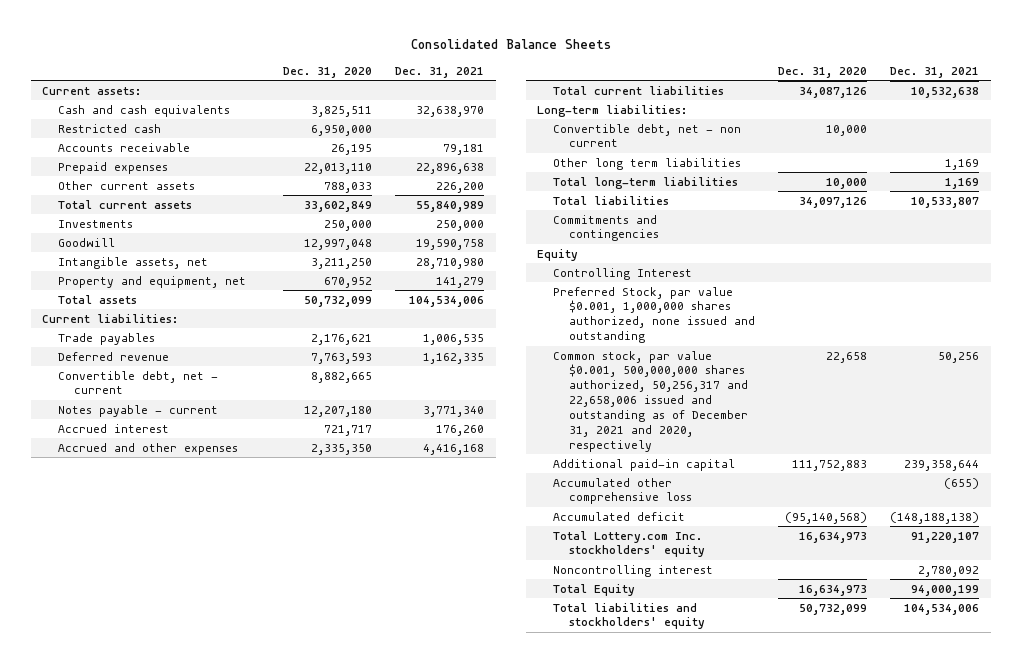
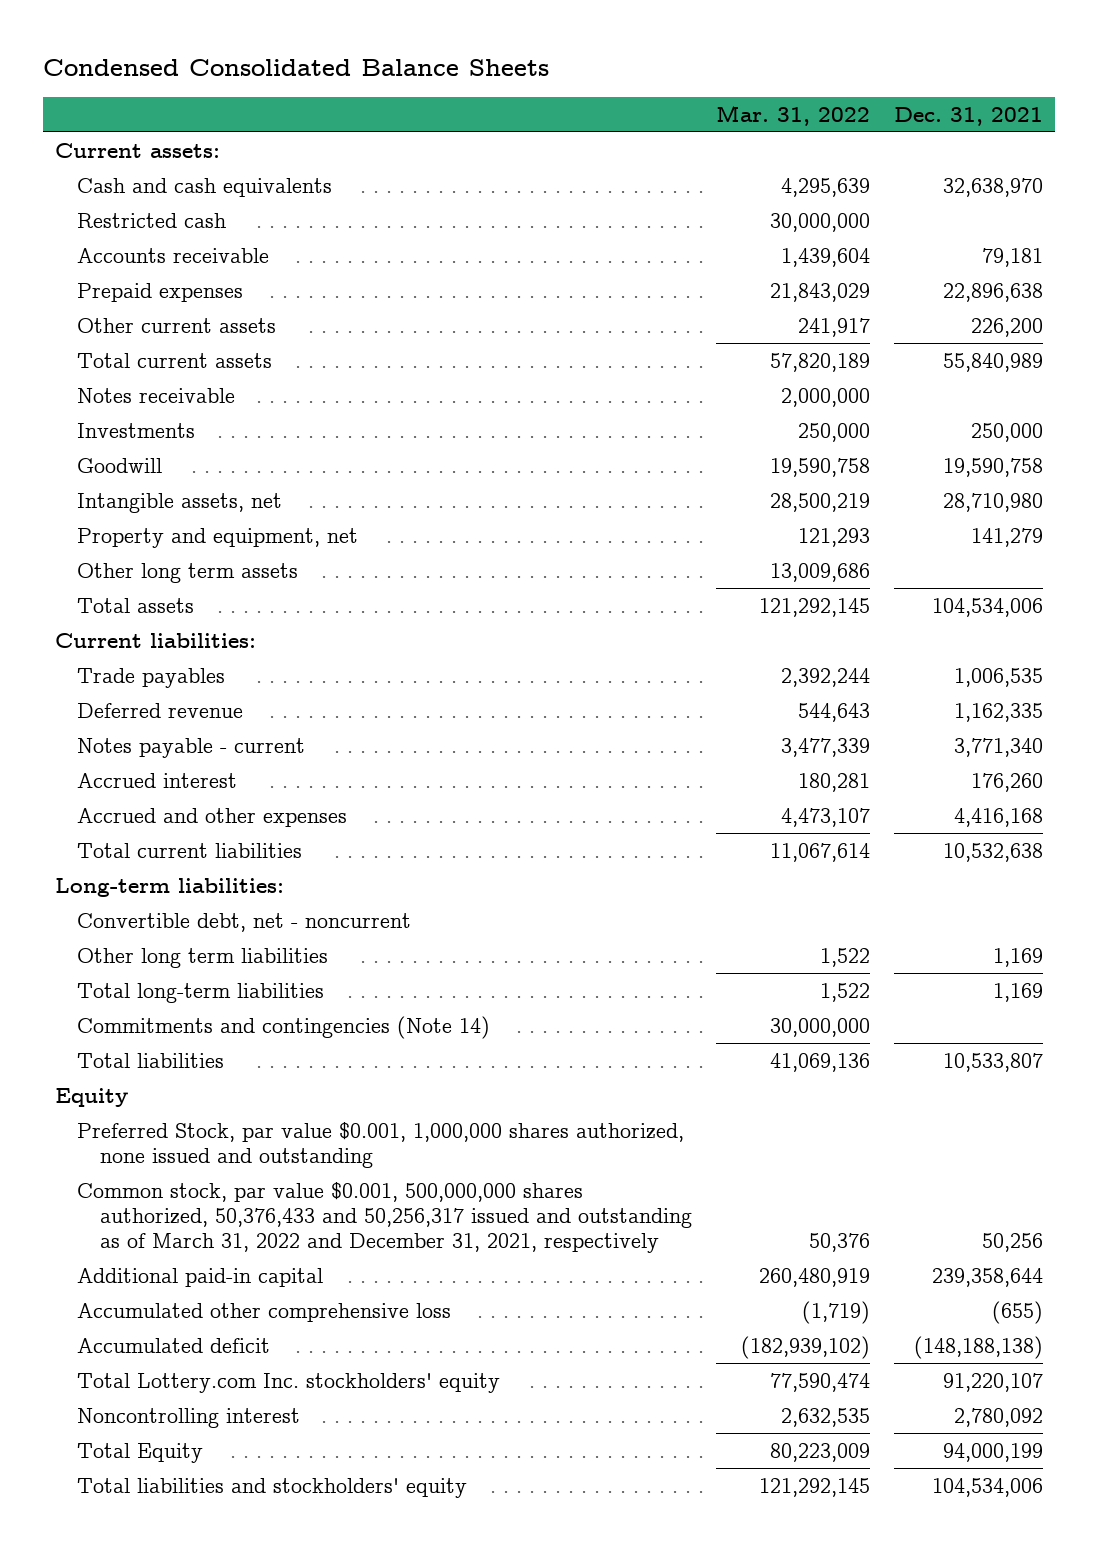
- Consolidated Balance Sheets
+ Condensed Consolidated Balance Sheets
- | Dec. 31, 2020 | Dec. 31, 2021
+ | Mar. 31, 2022 | Dec. 31, 2021
+ Notes receivable | 2,000,000 |
+ Other long term assets | 13,009,686 |
- Convertible debt, net - current | 8,882,665 |
- Convertible debt, net - non current | 10,000 |
+ Convertible debt, net - noncurrent
+ Commitments and contingencies (Note 14) | 30,000,000 |
- Commitments and contingencies
- Controlling Interest
- Common stock, par value $0.001, 500,000,000 shares authorized, 50,256,317 and 22,658,006 issued and outstanding as of December 31, 2021 and 2020, respectively | 22,658 | 50,256
+ Common stock, par value $0.001, 500,000,000 shares authorized, 50,376,433 and 50,256,317 issued and outstanding as of March 31, 2022 and December 31, 2021, respectively | 50,376 | 50,256

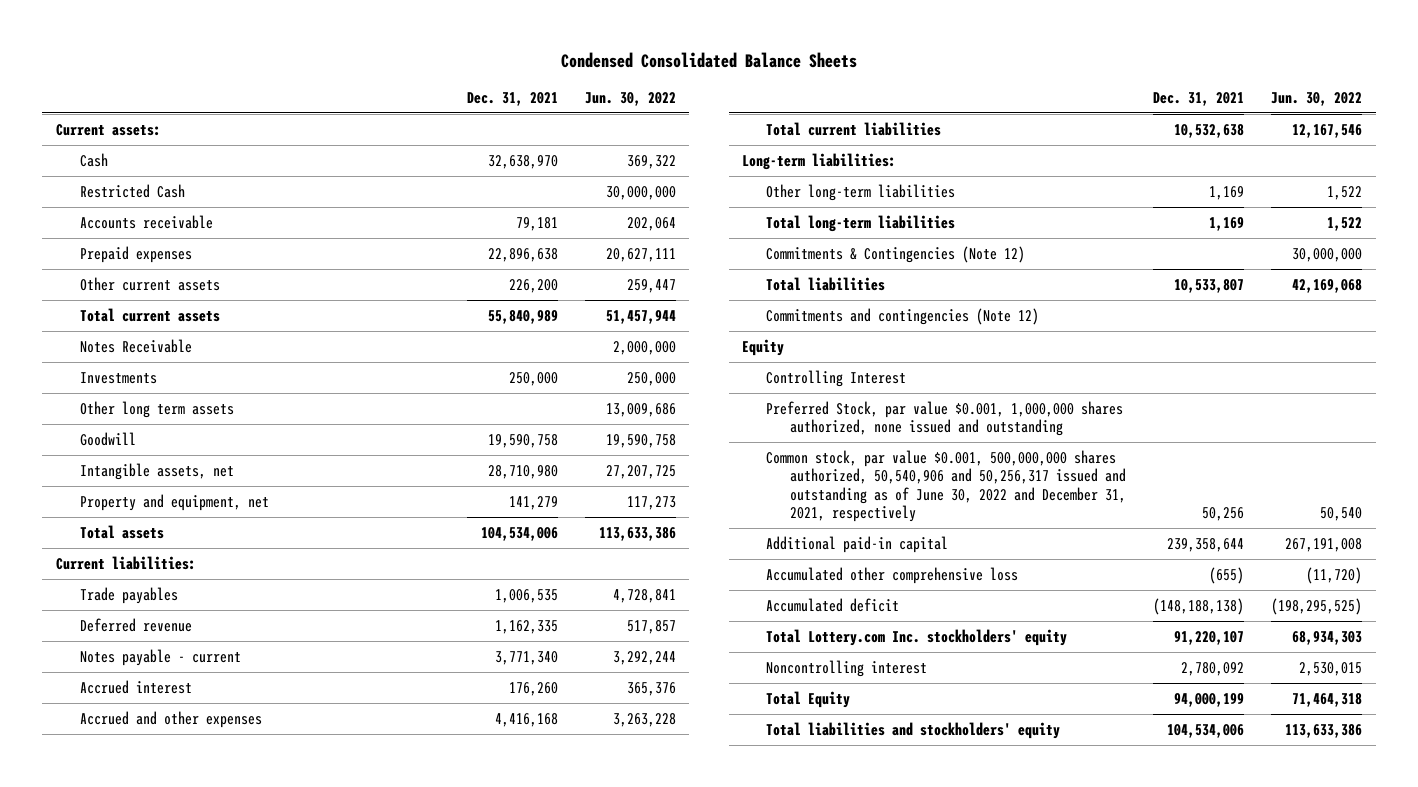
- | Mar. 31, 2022 | Dec. 31, 2021
+ | Dec. 31, 2021 | Jun. 30, 2022
- Cash and cash equivalents | 4,295,639 | 32,638,970
- Restricted cash | 30,000,000 |
+ Cash | 32,638,970 | 369,322
+ Restricted Cash | | 30,000,000
- Notes receivable | 2,000,000 |
+ Notes Receivable | | 2,000,000
moved up: Other long term assets | | 13,009,686
- Convertible debt, net - noncurrent
- Other long term liabilities | 1,522 | 1,169
+ Other long-term liabilities | 1,169 | 1,522
- Commitments and contingencies (Note 14) | 30,000,000 |
+ Commitments & Contingencies (Note 12) | | 30,000,000
+ Commitments and contingencies (Note 12)
+ Controlling Interest
- Common stock, par value $0.001, 500,000,000 shares authorized, 50,376,433 and 50,256,317 issued and outstanding as of March 31, 2022 and December 31, 2021, respectively | 50,376 | 50,256
+ Common stock, par value $0.001, 500,000,000 shares authorized, 50,540,906 and 50,256,317 issued and outstanding as of June 30, 2022 and December 31, 2021, respectively | 50,256 | 50,540

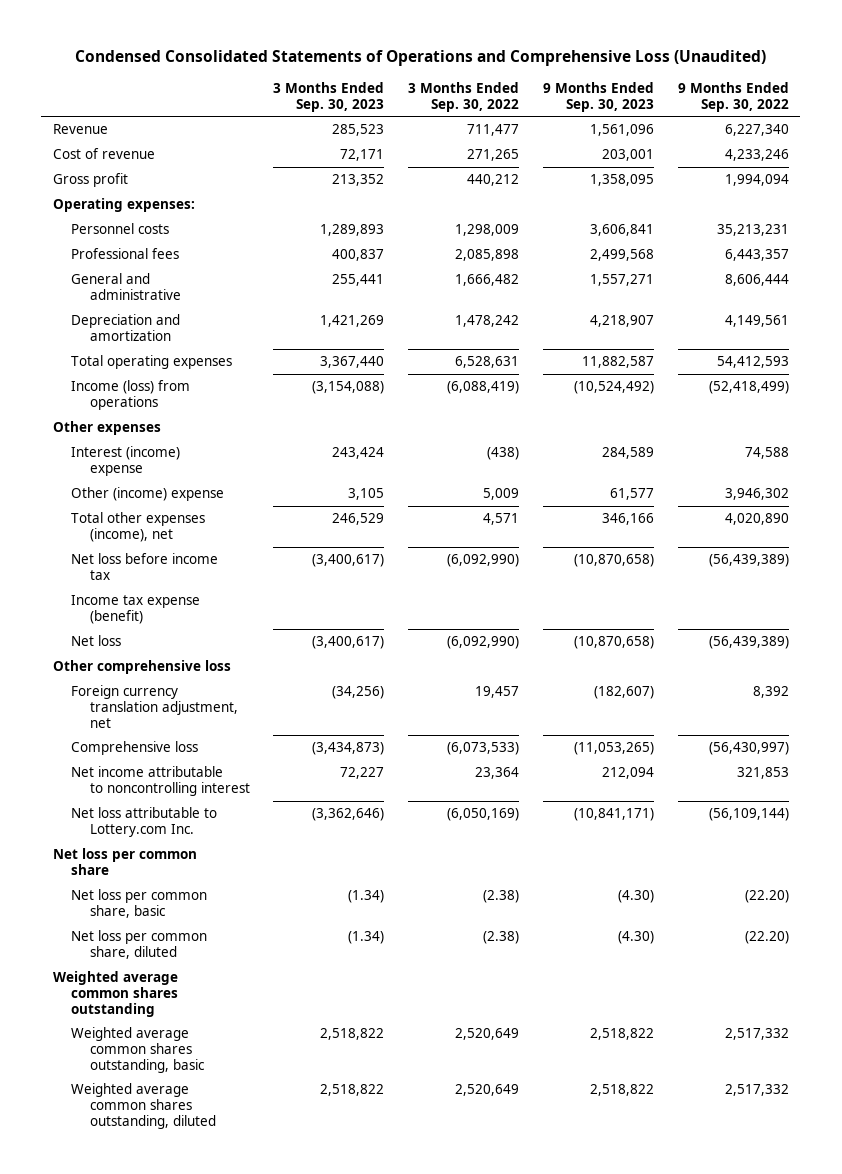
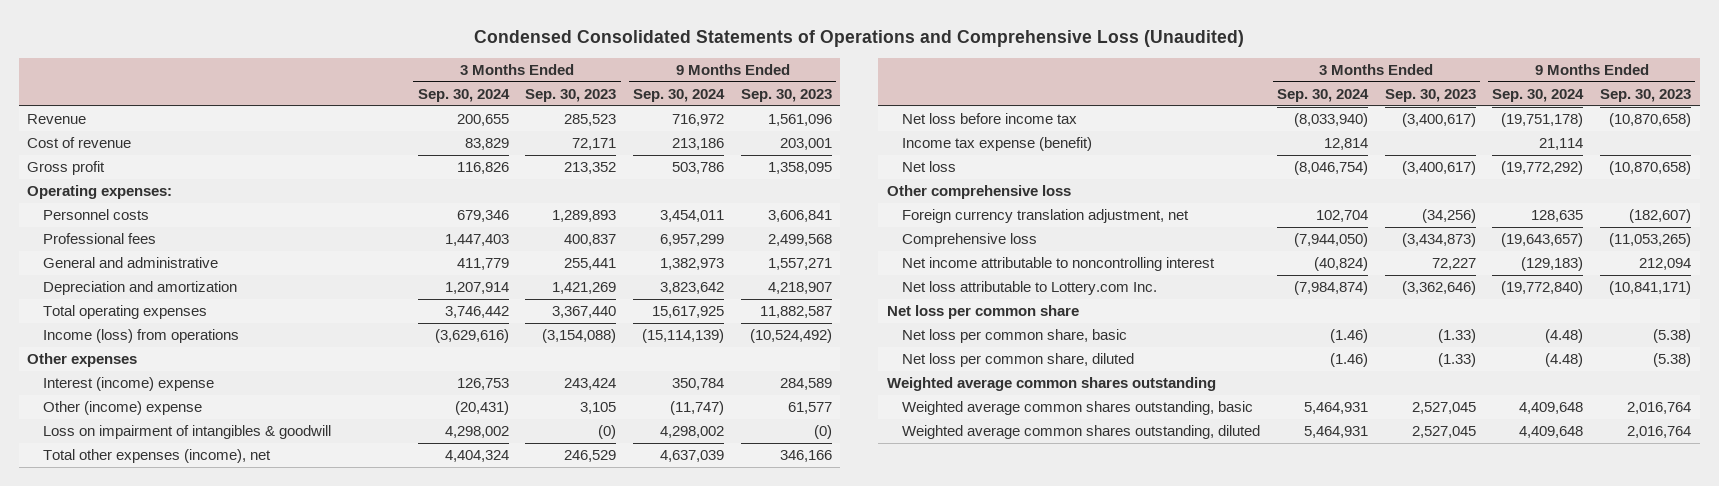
- | 3 Months Ended Sep. 30, 2023 | 3 Months Ended Sep. 30, 2022 | 9 Months Ended Sep. 30, 2023 | 9 Months Ended Sep. 30, 2022
+ | 3 Months Ended Sep. 30, 2024 | 3 Months Ended Sep. 30, 2023 | 9 Months Ended Sep. 30, 2024 | 9 Months Ended Sep. 30, 2023
+ Loss on impairment of intangibles & goodwill | 4,298,002 | (0) | 4,298,002 | (0)
- Net loss per common share, basic | (1.34) | (2.38) | (4.30) | (22.20)
- Net loss per common share, diluted | (1.34) | (2.38) | (4.30) | (22.20)
+ Net loss per common share, basic | (1.46) | (1.33) | (4.48) | (5.38)
+ Net loss per common share, diluted | (1.46) | (1.33) | (4.48) | (5.38)
- Weighted average common shares outstanding, basic | 2,518,822 | 2,520,649 | 2,518,822 | 2,517,332
- Weighted average common shares outstanding, diluted | 2,518,822 | 2,520,649 | 2,518,822 | 2,517,332
+ Weighted average common shares outstanding, basic | 5,464,931 | 2,527,045 | 4,409,648 | 2,016,764
+ Weighted average common shares outstanding, diluted | 5,464,931 | 2,527,045 | 4,409,648 | 2,016,764

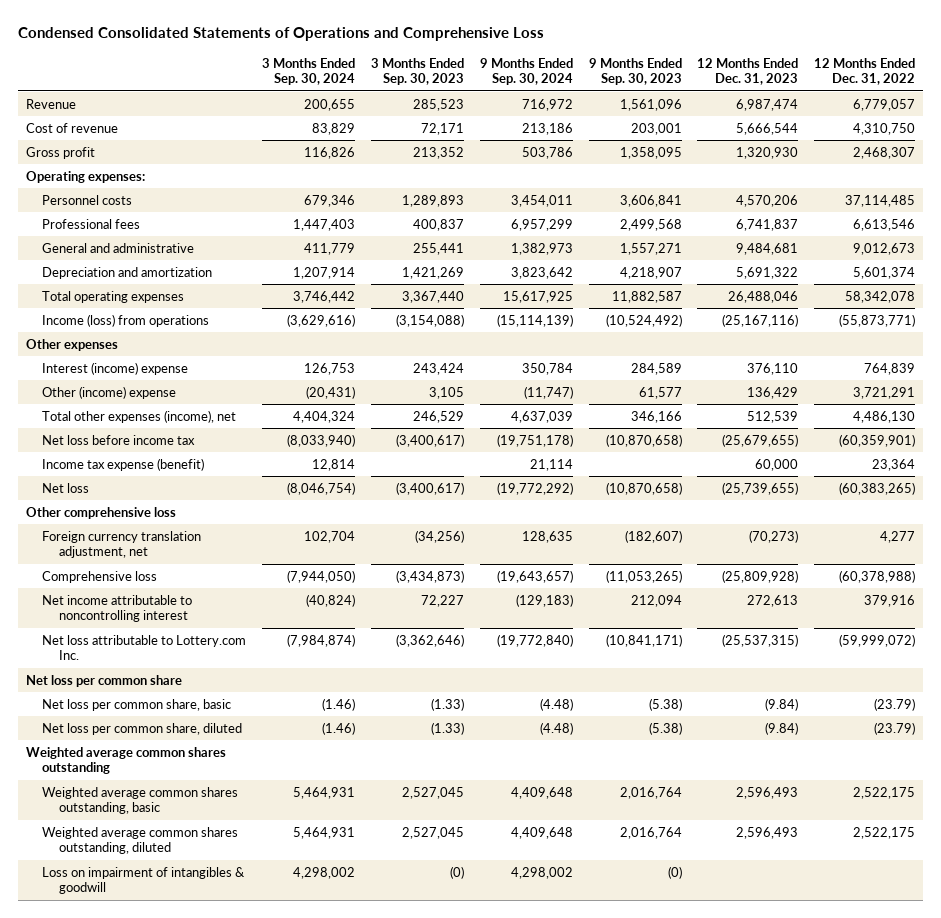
- Condensed Consolidated Statements of Operations and Comprehensive Loss (Unaudited)
+ Condensed Consolidated Statements of Operations and Comprehensive Loss
- | 3 Months Ended Sep. 30, 2024 | 3 Months Ended Sep. 30, 2023 | 9 Months Ended Sep. 30, 2024 | 9 Months Ended Sep. 30, 2023
+ | 3 Months Ended Sep. 30, 2024 | 3 Months Ended Sep. 30, 2023 | 9 Months Ended Sep. 30, 2024 | 9 Months Ended Sep. 30, 2023 | 12 Months Ended Dec. 31, 2023 | 12 Months Ended Dec. 31, 2022
moved down: Loss on impairment of intangibles & goodwill | 4,298,002 | (0) | 4,298,002 | (0) | |

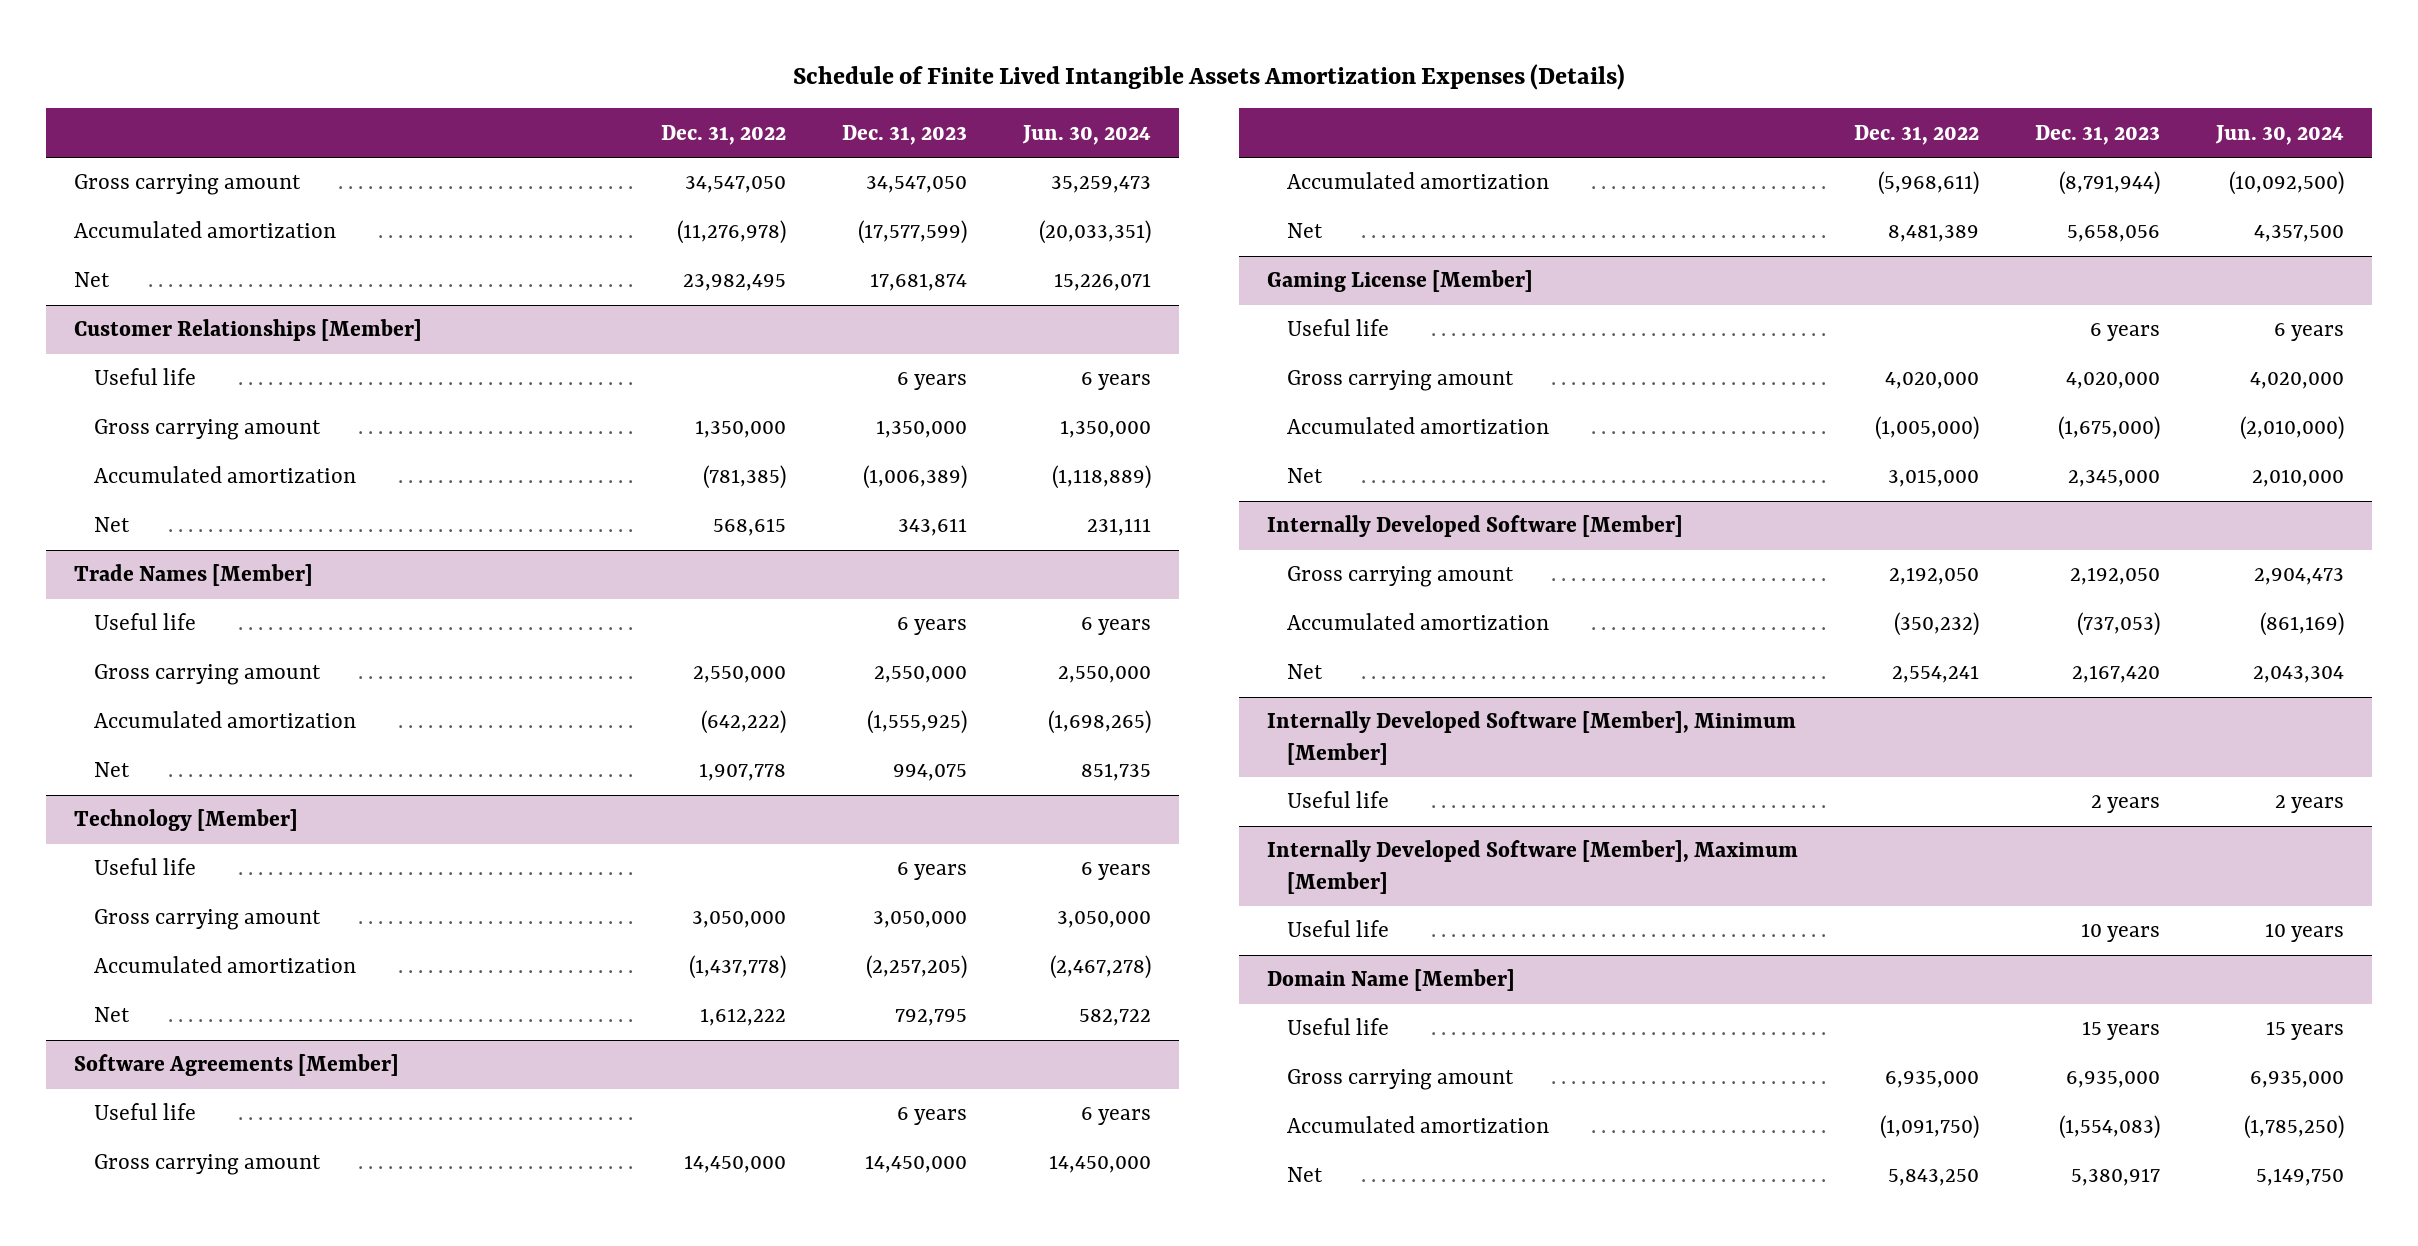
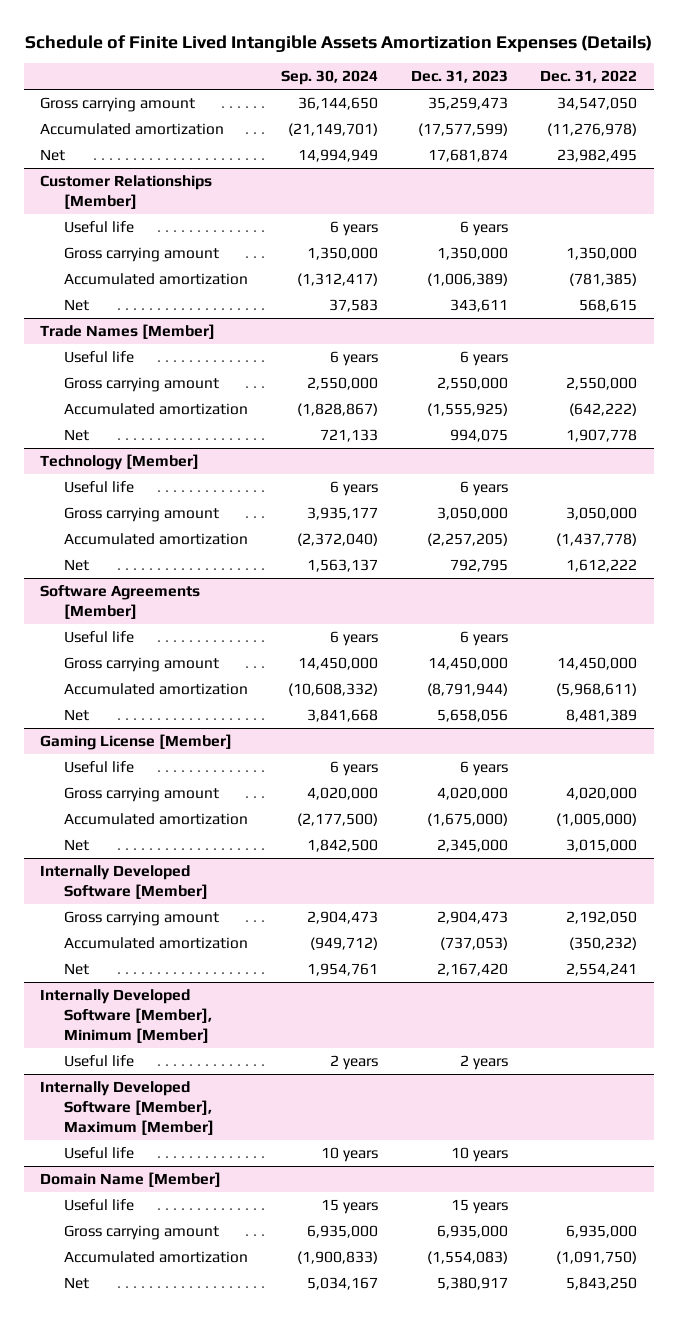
- | Dec. 31, 2022 | Dec. 31, 2023 | Jun. 30, 2024
+ | Sep. 30, 2024 | Dec. 31, 2023 | Dec. 31, 2022
- Gross carrying amount | 34,547,050 | 34,547,050 | 35,259,473
+ Gross carrying amount | 36,144,650 | 35,259,473 | 34,547,050
@ Internally Developed Software [Member]
- Gross carrying amount | 2,192,050 | 2,192,050 | 2,904,473
+ Gross carrying amount | 2,904,473 | 2,904,473 | 2,192,050

